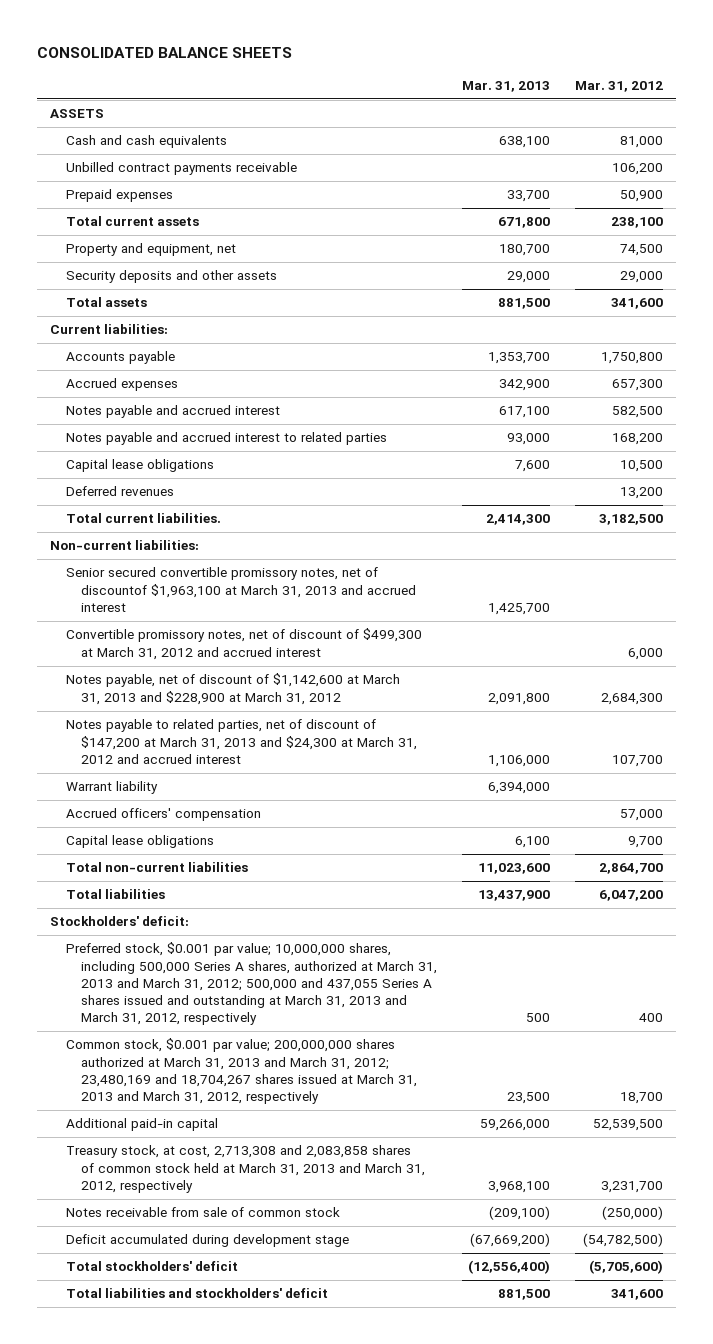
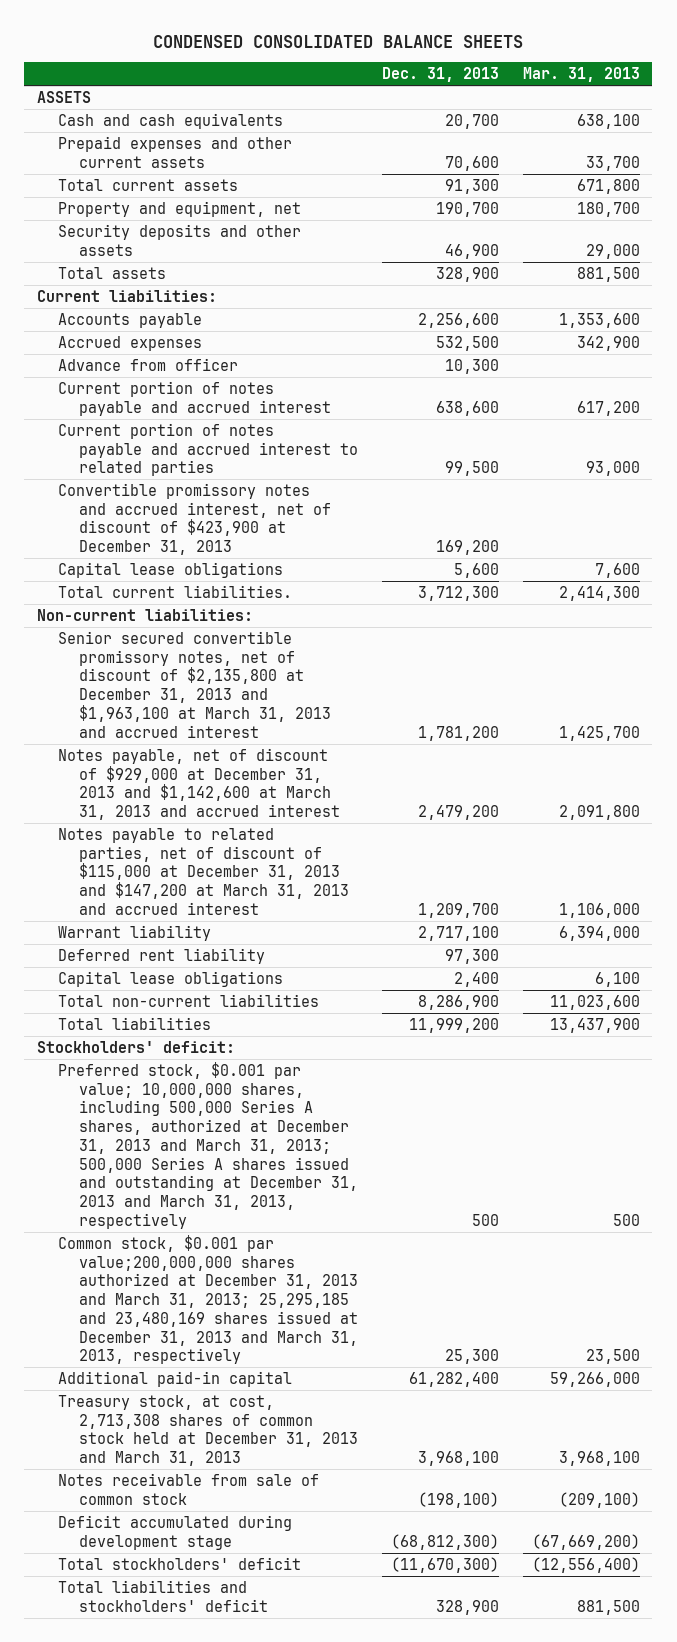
- CONSOLIDATED BALANCE SHEETS
+ CONDENSED CONSOLIDATED BALANCE SHEETS
- | Mar. 31, 2013 | Mar. 31, 2012
+ | Dec. 31, 2013 | Mar. 31, 2013
- Unbilled contract payments receivable | | 106,200
- Prepaid expenses | 33,700 | 50,900
+ Prepaid expenses and other current assets | 70,600 | 33,700
- Accounts payable | 1,353,700 | 1,750,800
+ Accounts payable | 2,256,600 | 1,353,600
- Notes payable and accrued interest | 617,100 | 582,500
- Notes payable and accrued interest to related parties | 93,000 | 168,200
+ Advance from officer | 10,300 |
+ Current portion of notes payable and accrued interest | 638,600 | 617,200
+ Current portion of notes payable and accrued interest to related parties | 99,500 | 93,000
+ Convertible promissory notes and accrued interest, net of discount of $423,900 at December 31, 2013 | 169,200 |
- Deferred revenues | | 13,200
- Senior secured convertible promissory notes, net of discountof $1,963,100 at March 31, 2013 and accrued interest | 1,425,700 |
- Convertible promissory notes, net of discount of $499,300 at March 31, 2012 and accrued interest | | 6,000
- Notes payable, net of discount of $1,142,600 at March 31, 2013 and $228,900 at March 31, 2012 | 2,091,800 | 2,684,300
- Notes payable to related parties, net of discount of $147,200 at March 31, 2013 and $24,300 at March 31, 2012 and accrued interest | 1,106,000 | 107,700
+ Senior secured convertible promissory notes, net of discount of $2,135,800 at December 31, 2013 and $1,963,100 at March 31, 2013 and accrued interest | 1,781,200 | 1,425,700
+ Notes payable, net of discount of $929,000 at December 31, 2013 and $1,142,600 at March 31, 2013 and accrued interest | 2,479,200 | 2,091,800
+ Notes payable to related parties, net of discount of $115,000 at December 31, 2013 and $147,200 at March 31, 2013 and accrued interest | 1,209,700 | 1,106,000
- Accrued officers' compensation | | 57,000
+ Deferred rent liability | 97,300 |
- Preferred stock, $0.001 par value; 10,000,000 shares, including 500,000 Series A shares, authorized at March 31, 2013 and March 31, 2012; 500,000 and 437,055 Series A shares issued and outstanding at March 31, 2013 and March 31, 2012, respectively | 500 | 400
- Common stock, $0.001 par value; 200,000,000 shares authorized at March 31, 2013 and March 31, 2012; 23,480,169 and 18,704,267 shares issued at March 31, 2013 and March 31, 2012, respectively | 23,500 | 18,700
+ Preferred stock, $0.001 par value; 10,000,000 shares, including 500,000 Series A shares, authorized at December 31, 2013 and March 31, 2013; 500,000 Series A shares issued and outstanding at December 31, 2013 and March 31, 2013, respectively | 500 | 500
+ Common stock, $0.001 par value;200,000,000 shares authorized at December 31, 2013 and March 31, 2013; 25,295,185 and 23,480,169 shares issued at December 31, 2013 and March 31, 2013, respectively | 25,300 | 23,500
- Treasury stock, at cost, 2,713,308 and 2,083,858 shares of common stock held at March 31, 2013 and March 31, 2012, respectively | 3,968,100 | 3,231,700
+ Treasury stock, at cost, 2,713,308 shares of common stock held at December 31, 2013 and March 31, 2013 | 3,968,100 | 3,968,100

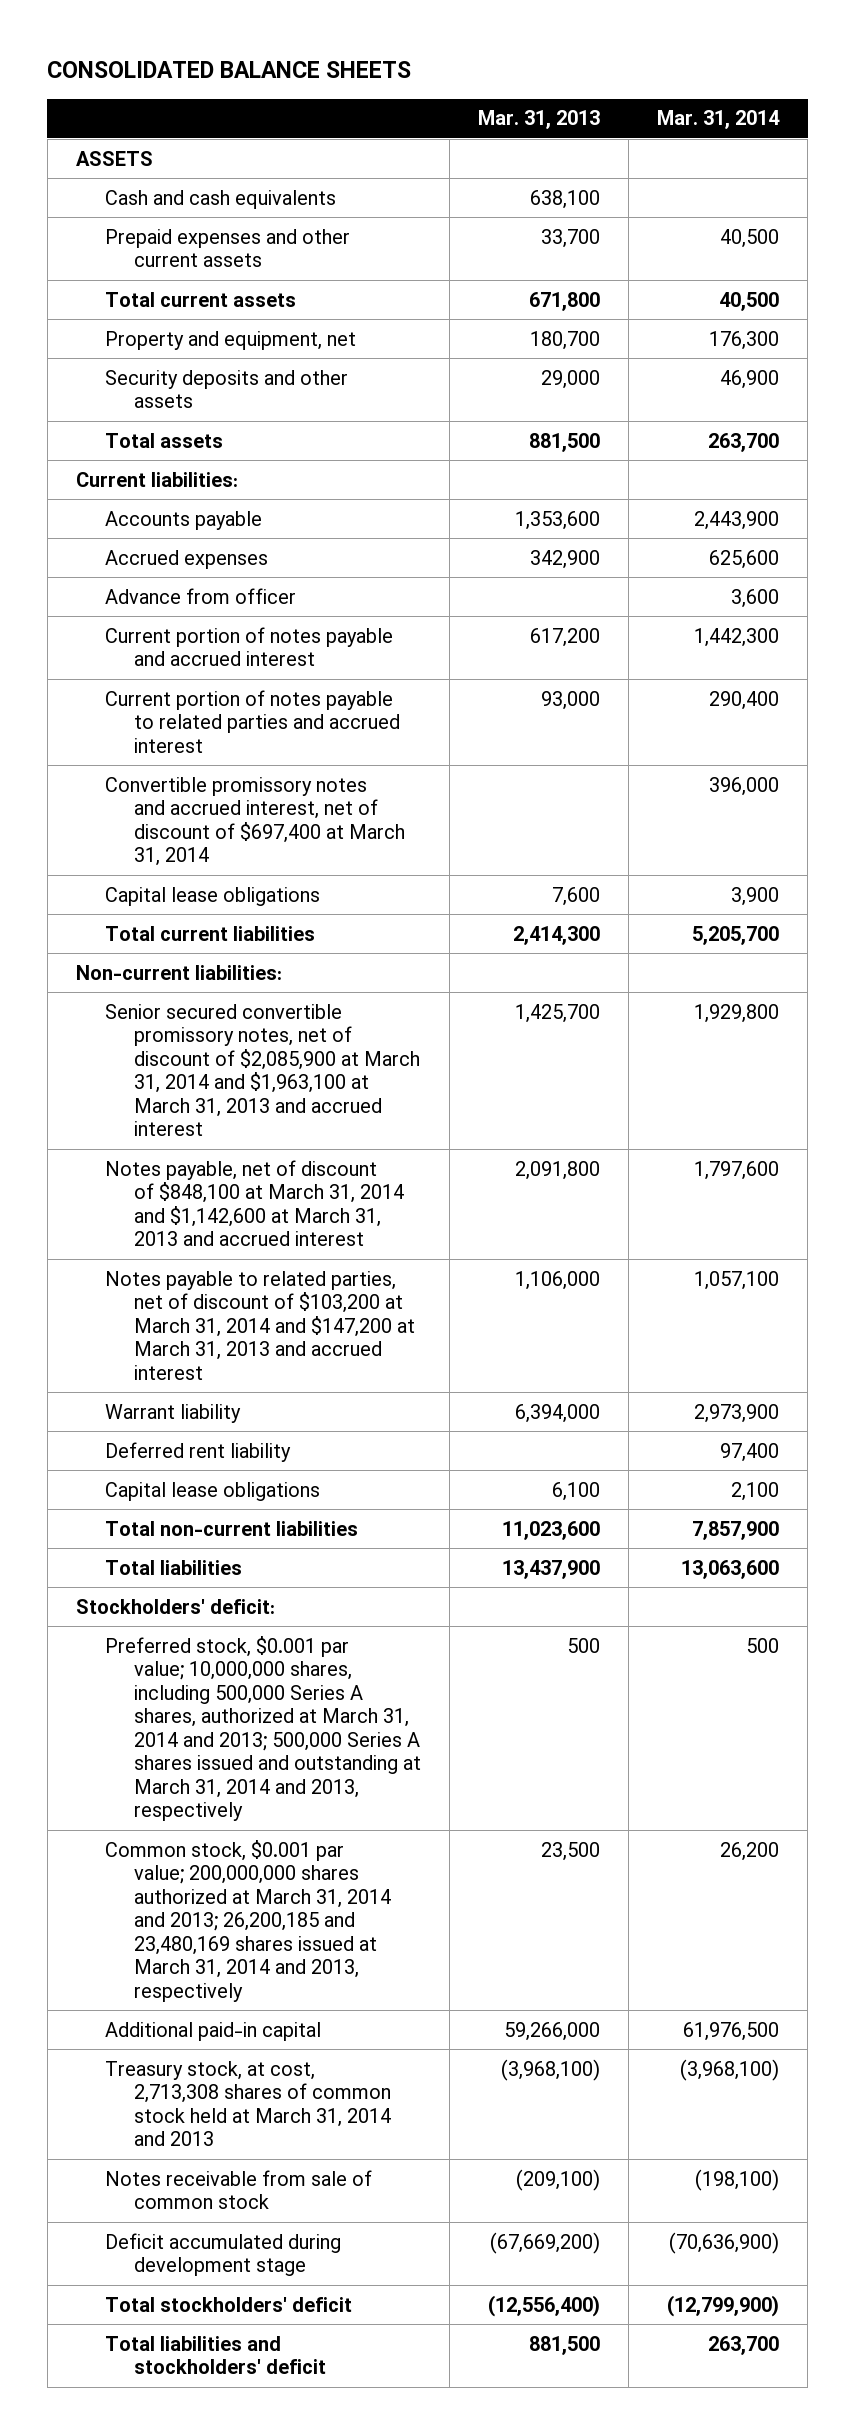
- CONDENSED CONSOLIDATED BALANCE SHEETS
+ CONSOLIDATED BALANCE SHEETS
- | Dec. 31, 2013 | Mar. 31, 2013
+ | Mar. 31, 2013 | Mar. 31, 2014
- Current portion of notes payable and accrued interest to related parties | 99,500 | 93,000
- Convertible promissory notes and accrued interest, net of discount of $423,900 at December 31, 2013 | 169,200 |
+ Current portion of notes payable to related parties and accrued interest | 93,000 | 290,400
+ Convertible promissory notes and accrued interest, net of discount of $697,400 at March 31, 2014 | | 396,000
- Total current liabilities. | 3,712,300 | 2,414,300
+ Total current liabilities | 2,414,300 | 5,205,700
- Senior secured convertible promissory notes, net of discount of $2,135,800 at December 31, 2013 and $1,963,100 at March 31, 2013 and accrued interest | 1,781,200 | 1,425,700
- Notes payable, net of discount of $929,000 at December 31, 2013 and $1,142,600 at March 31, 2013 and accrued interest | 2,479,200 | 2,091,800
- Notes payable to related parties, net of discount of $115,000 at December 31, 2013 and $147,200 at March 31, 2013 and accrued interest | 1,209,700 | 1,106,000
+ Senior secured convertible promissory notes, net of discount of $2,085,900 at March 31, 2014 and $1,963,100 at March 31, 2013 and accrued interest | 1,425,700 | 1,929,800
+ Notes payable, net of discount of $848,100 at March 31, 2014 and $1,142,600 at March 31, 2013 and accrued interest | 2,091,800 | 1,797,600
+ Notes payable to related parties, net of discount of $103,200 at March 31, 2014 and $147,200 at March 31, 2013 and accrued interest | 1,106,000 | 1,057,100
- Preferred stock, $0.001 par value; 10,000,000 shares, including 500,000 Series A shares, authorized at December 31, 2013 and March 31, 2013; 500,000 Series A shares issued and outstanding at December 31, 2013 and March 31, 2013, respectively | 500 | 500
- Common stock, $0.001 par value;200,000,000 shares authorized at December 31, 2013 and March 31, 2013; 25,295,185 and 23,480,169 shares issued at December 31, 2013 and March 31, 2013, respectively | 25,300 | 23,500
+ Preferred stock, $0.001 par value; 10,000,000 shares, including 500,000 Series A shares, authorized at March 31, 2014 and 2013; 500,000 Series A shares issued and outstanding at March 31, 2014 and 2013, respectively | 500 | 500
+ Common stock, $0.001 par value; 200,000,000 shares authorized at March 31, 2014 and 2013; 26,200,185 and 23,480,169 shares issued at March 31, 2014 and 2013, respectively | 23,500 | 26,200
- Treasury stock, at cost, 2,713,308 shares of common stock held at December 31, 2013 and March 31, 2013 | 3,968,100 | 3,968,100
+ Treasury stock, at cost, 2,713,308 shares of common stock held at March 31, 2014 and 2013 | (3,968,100) | (3,968,100)

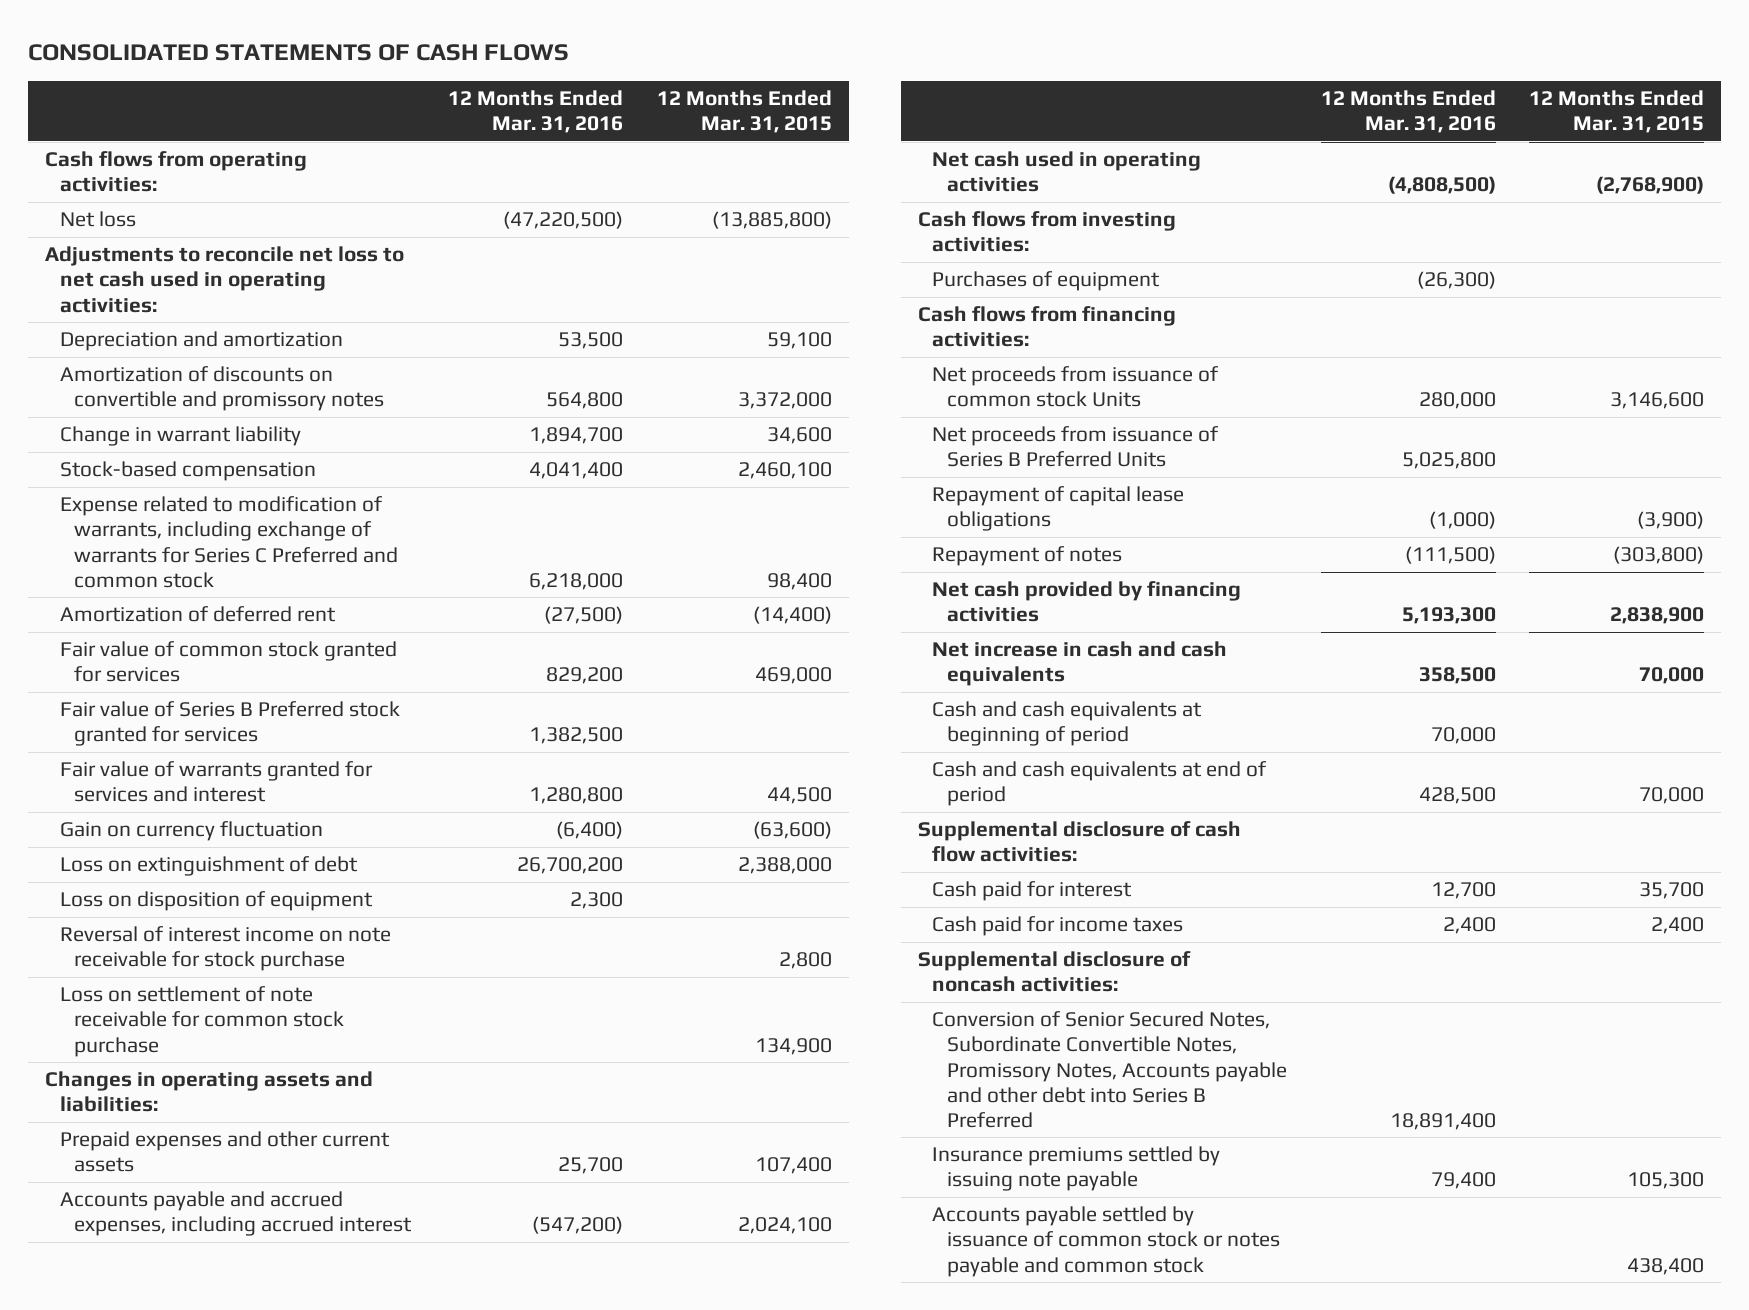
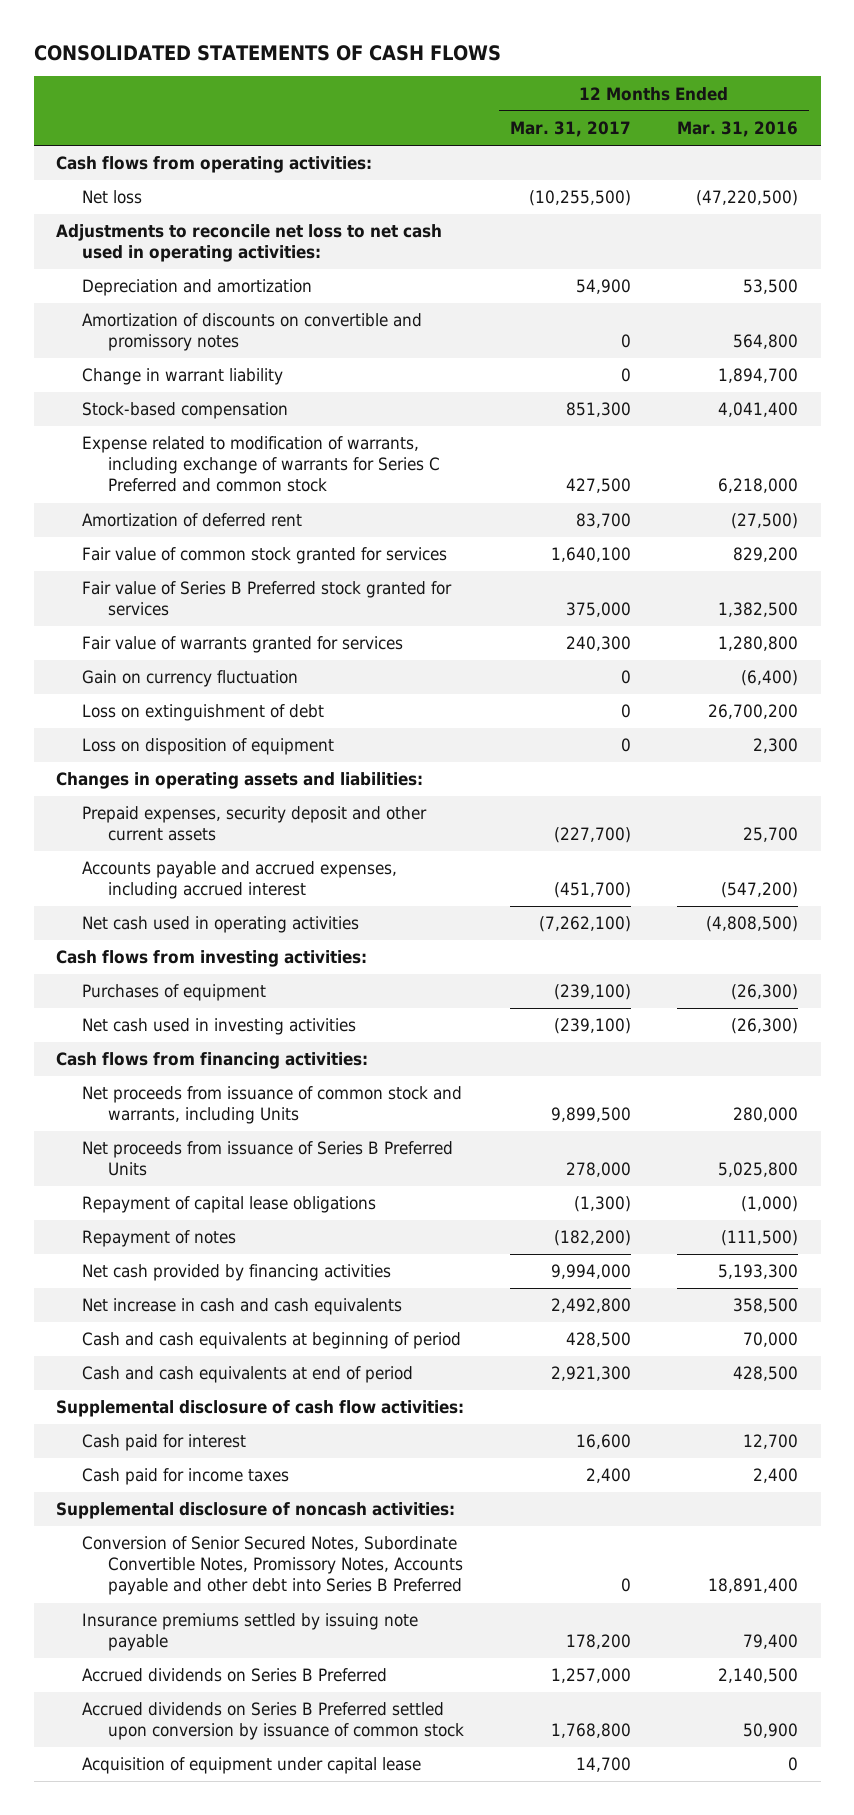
- | 12 Months Ended Mar. 31, 2016 | 12 Months Ended Mar. 31, 2015
+ | 12 Months Ended Mar. 31, 2017 | 12 Months Ended Mar. 31, 2016
- Fair value of warrants granted for services and interest | 1,280,800 | 44,500
+ Fair value of warrants granted for services | 240,300 | 1,280,800
- Reversal of interest income on note receivable for stock purchase | | 2,800
- Loss on settlement of note receivable for common stock purchase | | 134,900
- Prepaid expenses and other current assets | 25,700 | 107,400
+ Prepaid expenses, security deposit and other current assets | (227,700) | 25,700
+ Net cash used in investing activities | (239,100) | (26,300)
- Net proceeds from issuance of common stock Units | 280,000 | 3,146,600
+ Net proceeds from issuance of common stock and warrants, including Units | 9,899,500 | 280,000
- Accounts payable settled by issuance of common stock or notes payable and common stock | | 438,400
+ Accrued dividends on Series B Preferred | 1,257,000 | 2,140,500
+ Accrued dividends on Series B Preferred settled upon conversion by issuance of common stock | 1,768,800 | 50,900
+ Acquisition of equipment under capital lease | 14,700 | 0

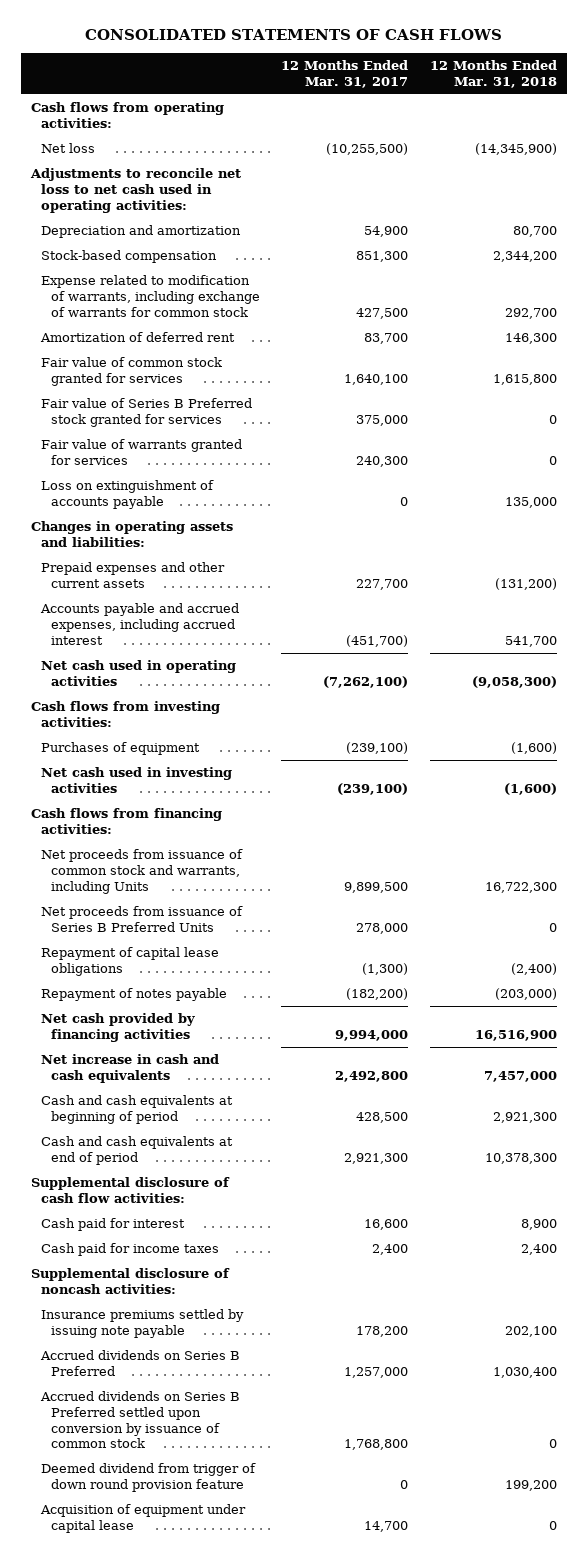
- | 12 Months Ended Mar. 31, 2017 | 12 Months Ended Mar. 31, 2016
+ | 12 Months Ended Mar. 31, 2017 | 12 Months Ended Mar. 31, 2018
- Amortization of discounts on convertible and promissory notes | 0 | 564,800
- Change in warrant liability | 0 | 1,894,700
- Expense related to modification of warrants, including exchange of warrants for Series C Preferred and common stock | 427,500 | 6,218,000
+ Expense related to modification of warrants, including exchange of warrants for common stock | 427,500 | 292,700
- Gain on currency fluctuation | 0 | (6,400)
- Loss on extinguishment of debt | 0 | 26,700,200
- Loss on disposition of equipment | 0 | 2,300
+ Loss on extinguishment of accounts payable | 0 | 135,000
- Prepaid expenses, security deposit and other current assets | (227,700) | 25,700
+ Prepaid expenses and other current assets | 227,700 | (131,200)
- Repayment of notes | (182,200) | (111,500)
+ Repayment of notes payable | (182,200) | (203,000)
- Conversion of Senior Secured Notes, Subordinate Convertible Notes, Promissory Notes, Accounts payable and other debt into Series B Preferred | 0 | 18,891,400
+ Deemed dividend from trigger of down round provision feature | 0 | 199,200

